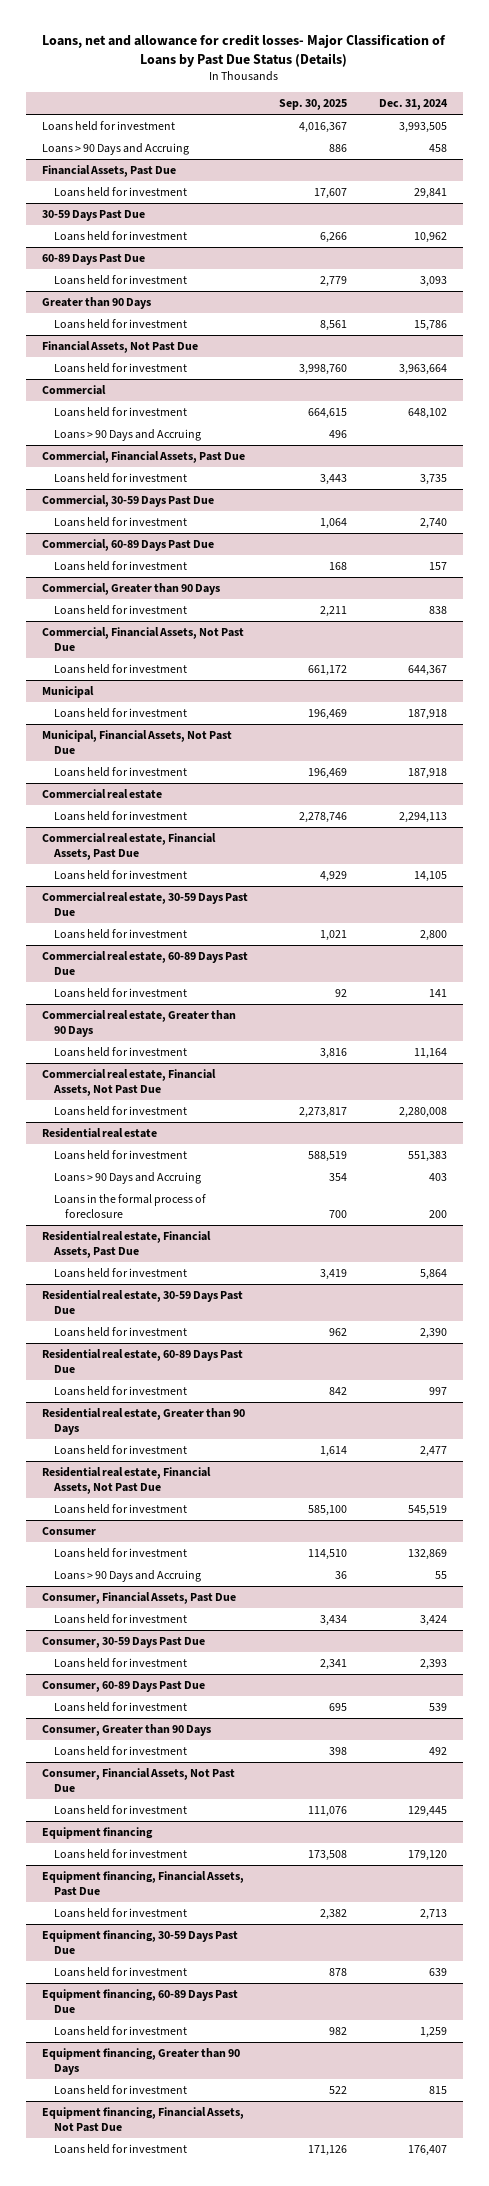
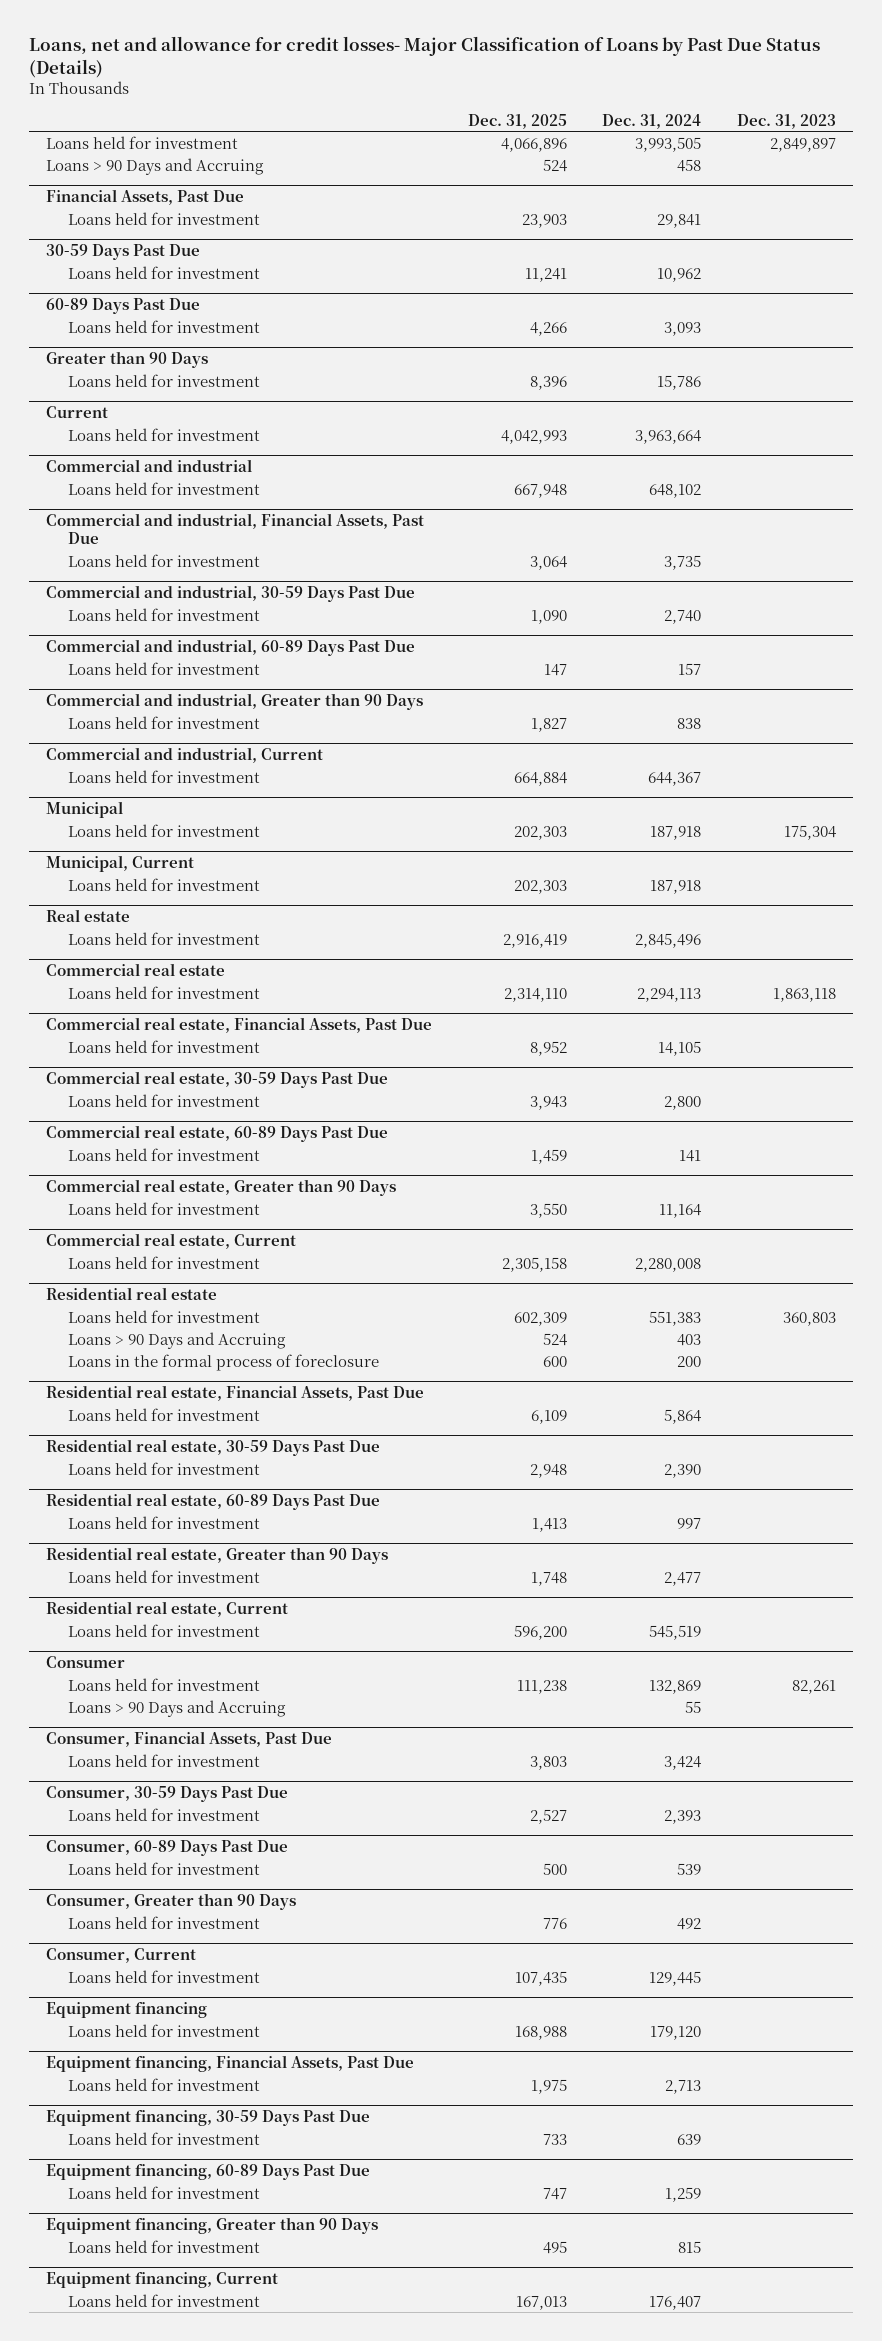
- | Sep. 30, 2025 | Dec. 31, 2024
+ | Dec. 31, 2025 | Dec. 31, 2024 | Dec. 31, 2023
- Financial Assets, Not Past Due
+ Current
- Commercial
+ Commercial and industrial
- Loans > 90 Days and Accruing | 496 |
- Commercial, Financial Assets, Past Due
+ Commercial and industrial, Financial Assets, Past Due
- Commercial, 30-59 Days Past Due
+ Commercial and industrial, 30-59 Days Past Due
- Commercial, 60-89 Days Past Due
+ Commercial and industrial, 60-89 Days Past Due
- Commercial, Greater than 90 Days
+ Commercial and industrial, Greater than 90 Days
- Commercial, Financial Assets, Not Past Due
+ Commercial and industrial, Current
- Municipal, Financial Assets, Not Past Due
+ Municipal, Current
+ Real estate
+ Loans held for investment | 2,916,419 | 2,845,496 |
- Commercial real estate, Financial Assets, Not Past Due
+ Commercial real estate, Current
- Residential real estate, Financial Assets, Not Past Due
+ Residential real estate, Current
- Consumer, Financial Assets, Not Past Due
+ Consumer, Current
- Equipment financing, Financial Assets, Not Past Due
+ Equipment financing, Current

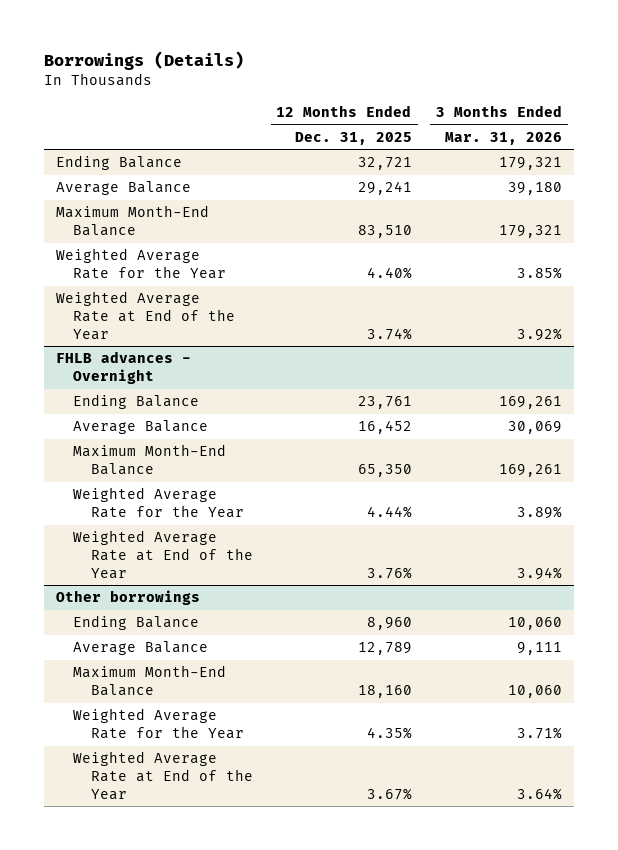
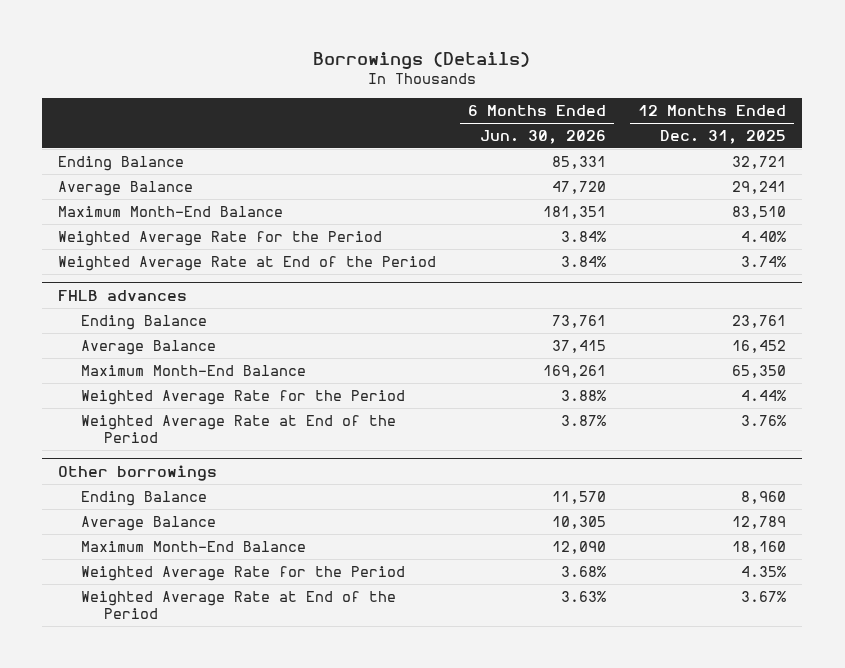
- | 12 Months Ended Dec. 31, 2025 | 3 Months Ended Mar. 31, 2026
+ | 6 Months Ended Jun. 30, 2026 | 12 Months Ended Dec. 31, 2025
- Weighted Average Rate for the Year | 4.40% | 3.85%
- Weighted Average Rate at End of the Year | 3.74% | 3.92%
- FHLB advances - Overnight
+ Weighted Average Rate for the Period | 3.84% | 4.40%
+ Weighted Average Rate at End of the Period | 3.84% | 3.74%
+ FHLB advances
- Weighted Average Rate for the Year | 4.44% | 3.89%
- Weighted Average Rate at End of the Year | 3.76% | 3.94%
+ Weighted Average Rate for the Period | 3.88% | 4.44%
+ Weighted Average Rate at End of the Period | 3.87% | 3.76%
@ Other borrowings
- Weighted Average Rate for the Year | 4.35% | 3.71%
- Weighted Average Rate at End of the Year | 3.67% | 3.64%
+ Weighted Average Rate for the Period | 3.68% | 4.35%
+ Weighted Average Rate at End of the Period | 3.63% | 3.67%

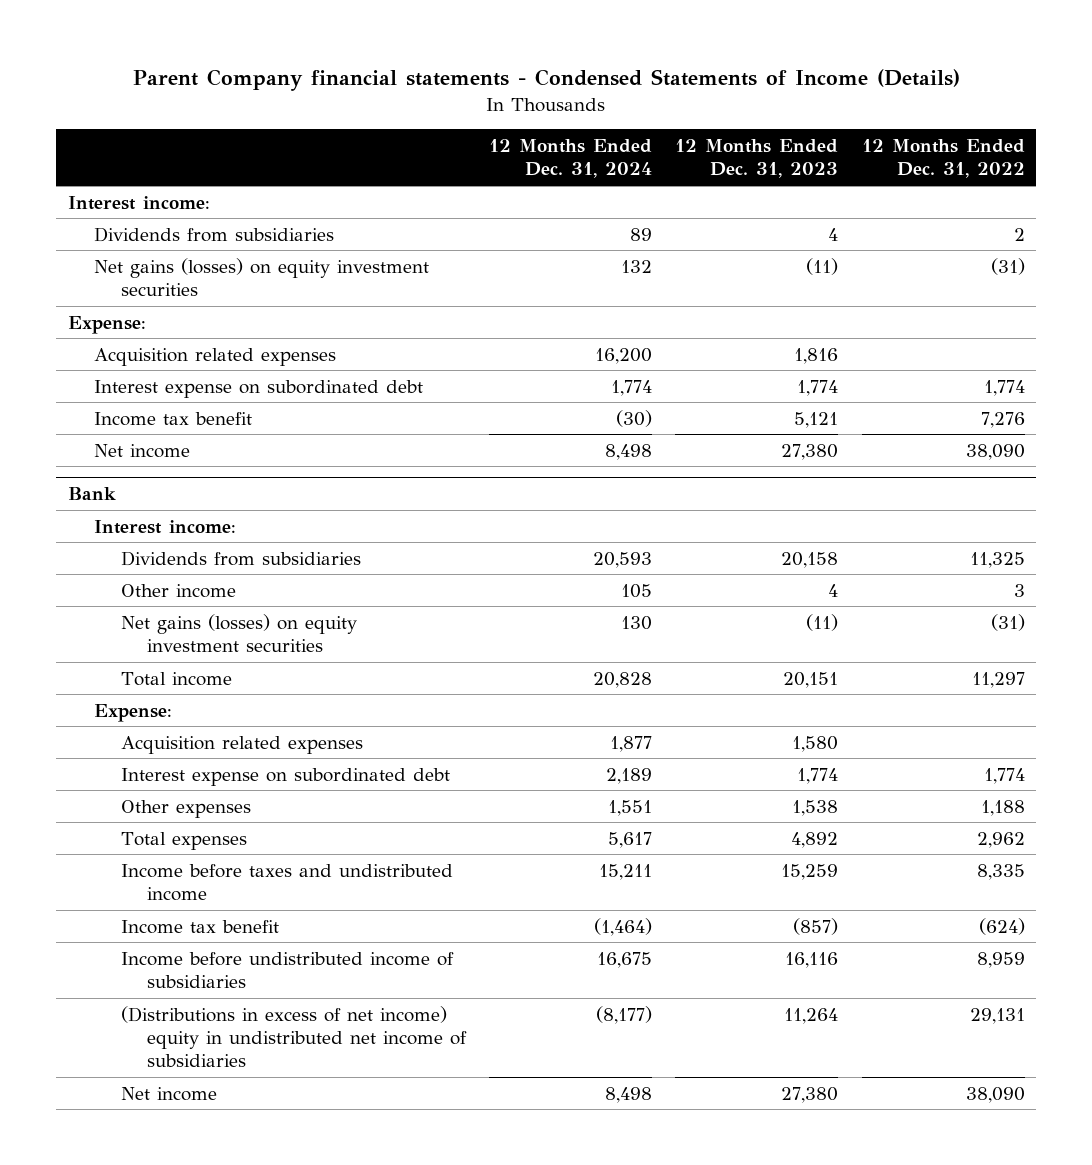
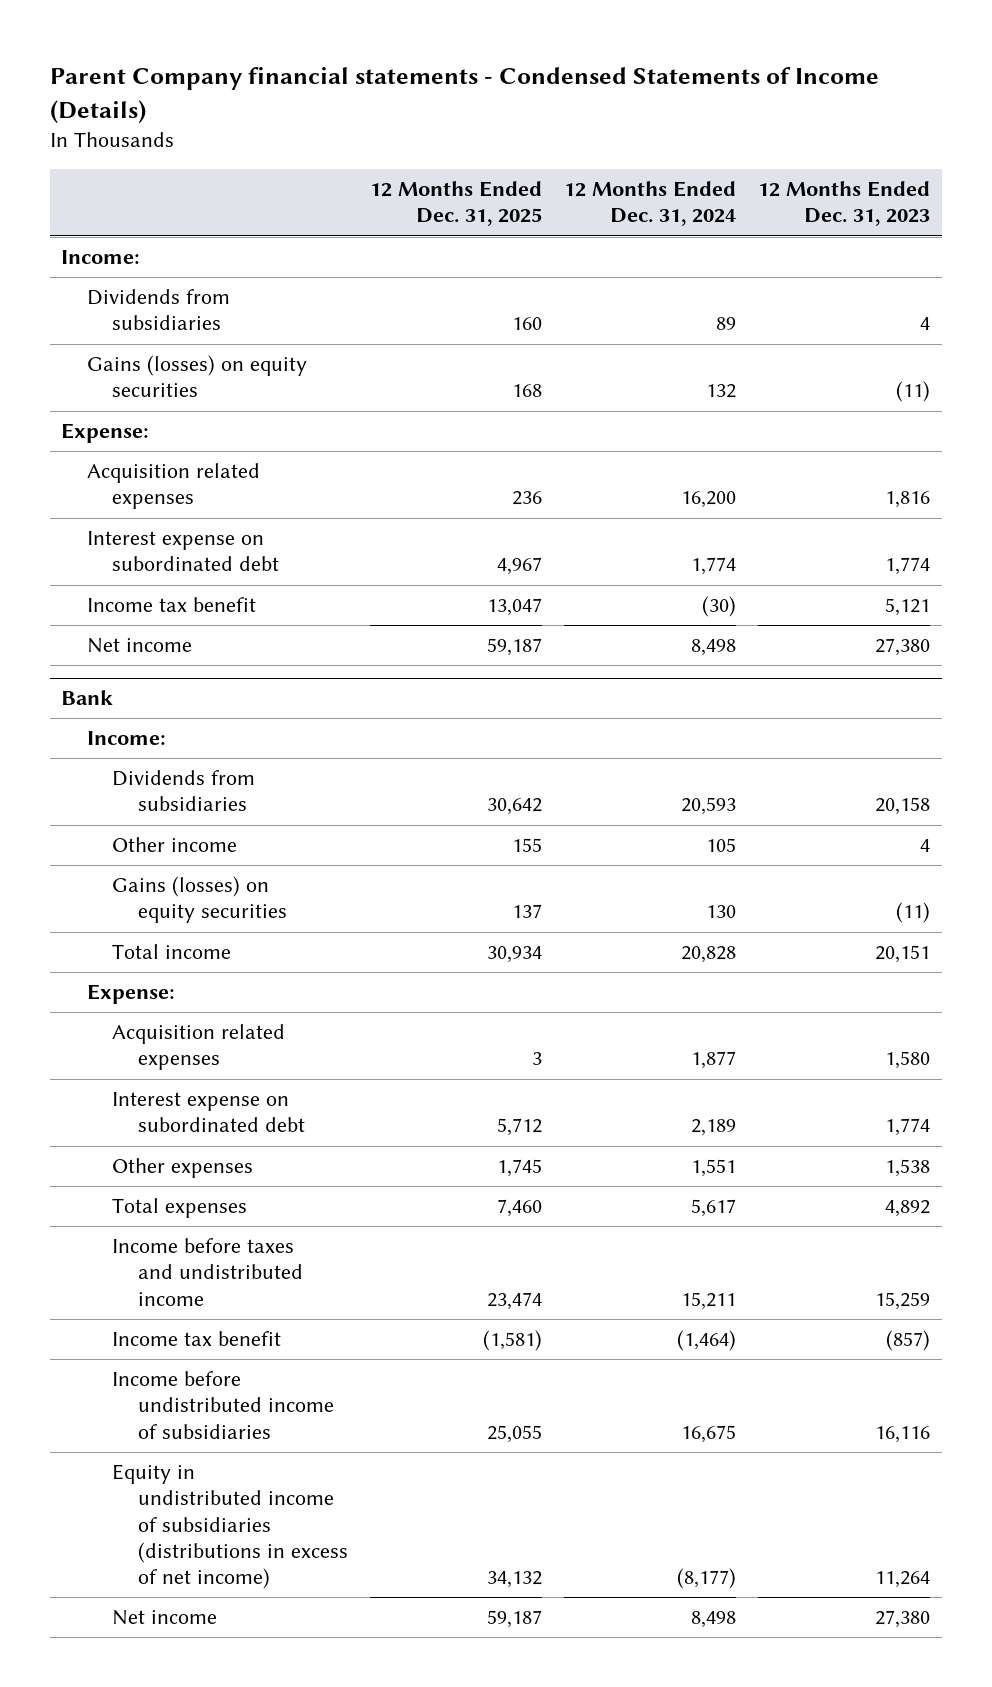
- | 12 Months Ended Dec. 31, 2024 | 12 Months Ended Dec. 31, 2023 | 12 Months Ended Dec. 31, 2022
+ | 12 Months Ended Dec. 31, 2025 | 12 Months Ended Dec. 31, 2024 | 12 Months Ended Dec. 31, 2023
- Interest income:
+ Income:
- Net gains (losses) on equity investment securities | 132 | (11) | (31)
+ Gains (losses) on equity securities | 168 | 132 | (11)
@ Bank
- Interest income:
+ Income:
- Net gains (losses) on equity investment securities | 130 | (11) | (31)
+ Gains (losses) on equity securities | 137 | 130 | (11)
- (Distributions in excess of net income) equity in undistributed net income of subsidiaries | (8,177) | 11,264 | 29,131
+ Equity in undistributed income of subsidiaries (distributions in excess of net income) | 34,132 | (8,177) | 11,264

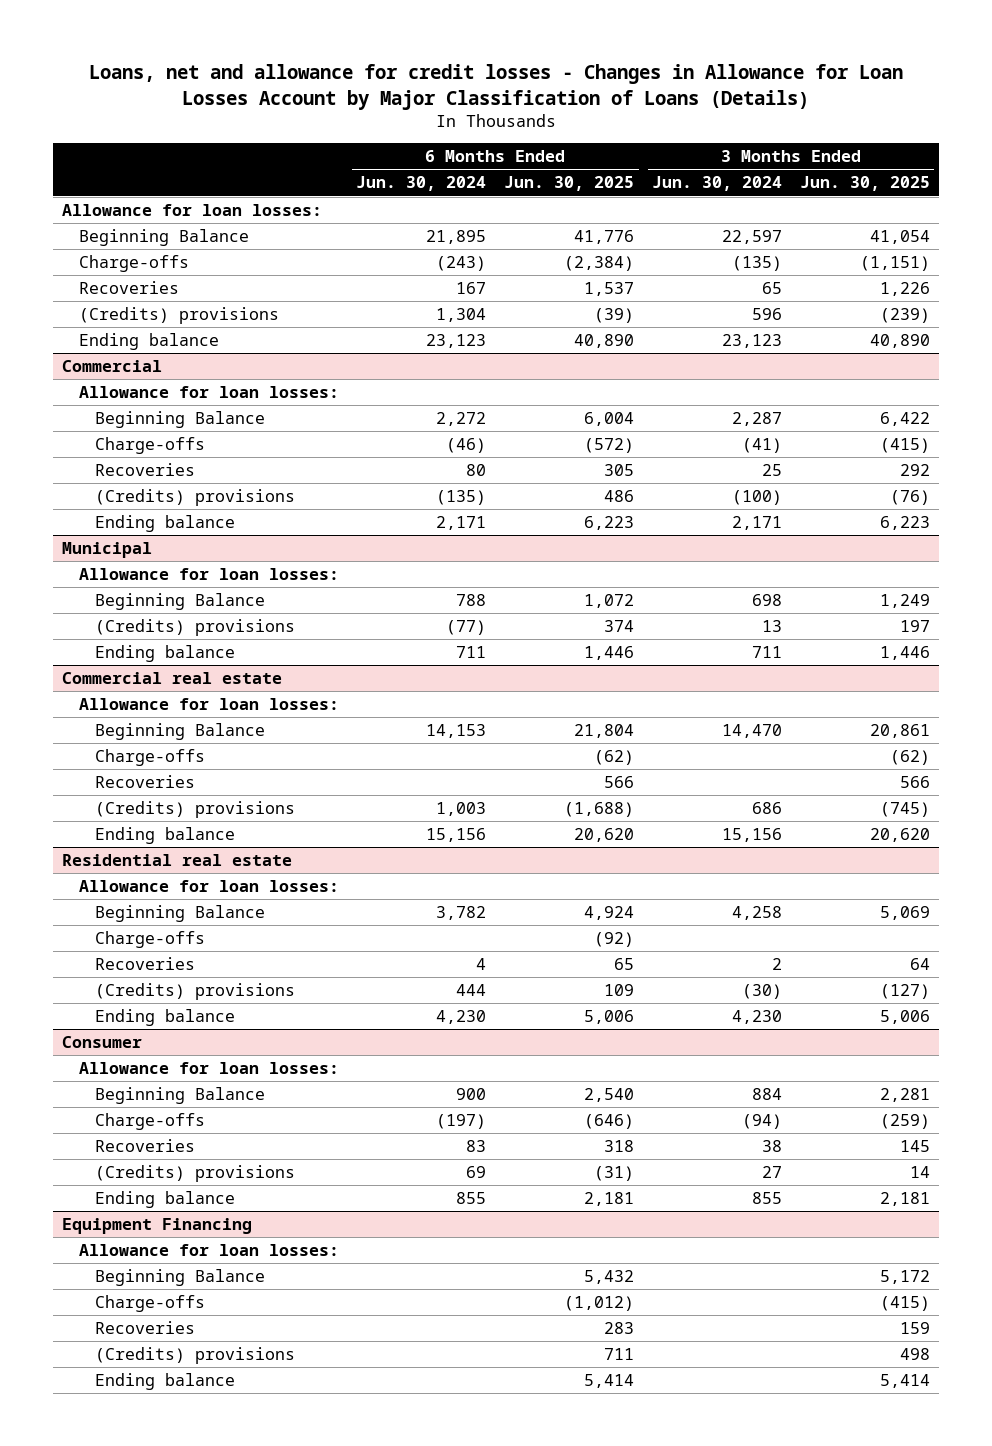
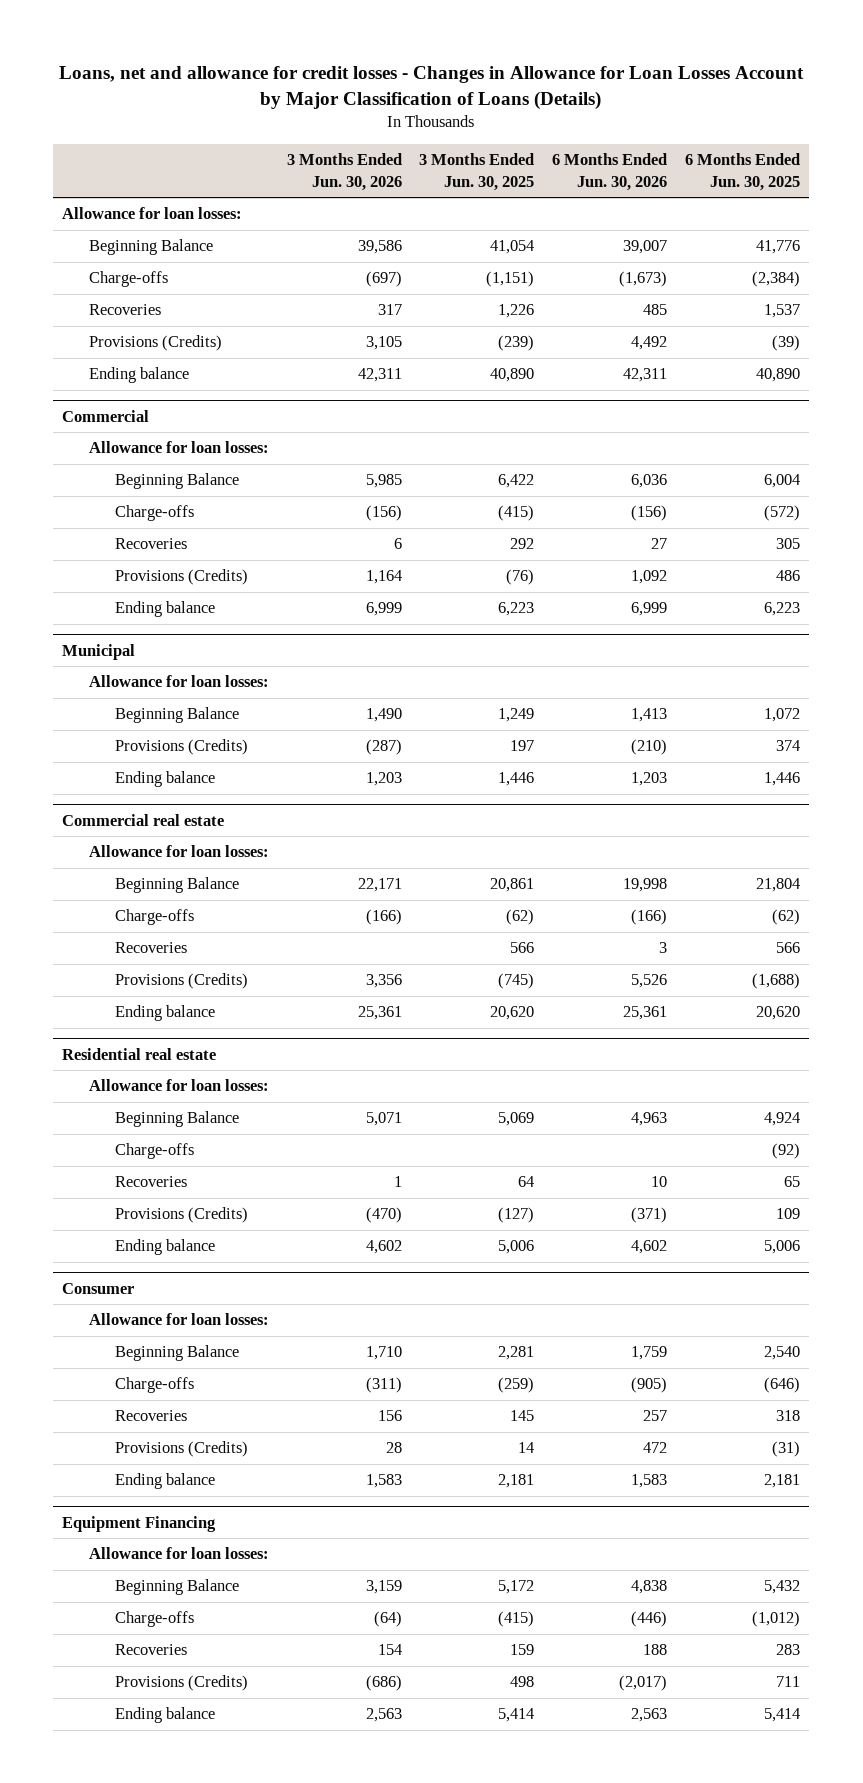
- | 6 Months Ended Jun. 30, 2024 | 6 Months Ended Jun. 30, 2025 | 3 Months Ended Jun. 30, 2024 | 3 Months Ended Jun. 30, 2025
+ | 3 Months Ended Jun. 30, 2026 | 3 Months Ended Jun. 30, 2025 | 6 Months Ended Jun. 30, 2026 | 6 Months Ended Jun. 30, 2025
- (Credits) provisions | 1,304 | (39) | 596 | (239)
+ Provisions (Credits) | 3,105 | (239) | 4,492 | (39)
@ Commercial
- (Credits) provisions | (135) | 486 | (100) | (76)
+ Provisions (Credits) | 1,164 | (76) | 1,092 | 486
@ Municipal
- (Credits) provisions | (77) | 374 | 13 | 197
+ Provisions (Credits) | (287) | 197 | (210) | 374
@ Commercial real estate
- (Credits) provisions | 1,003 | (1,688) | 686 | (745)
+ Provisions (Credits) | 3,356 | (745) | 5,526 | (1,688)
@ Residential real estate
- (Credits) provisions | 444 | 109 | (30) | (127)
+ Provisions (Credits) | (470) | (127) | (371) | 109
@ Consumer
- (Credits) provisions | 69 | (31) | 27 | 14
+ Provisions (Credits) | 28 | 14 | 472 | (31)
@ Equipment Financing
- (Credits) provisions | | 711 | | 498
+ Provisions (Credits) | (686) | 498 | (2,017) | 711

